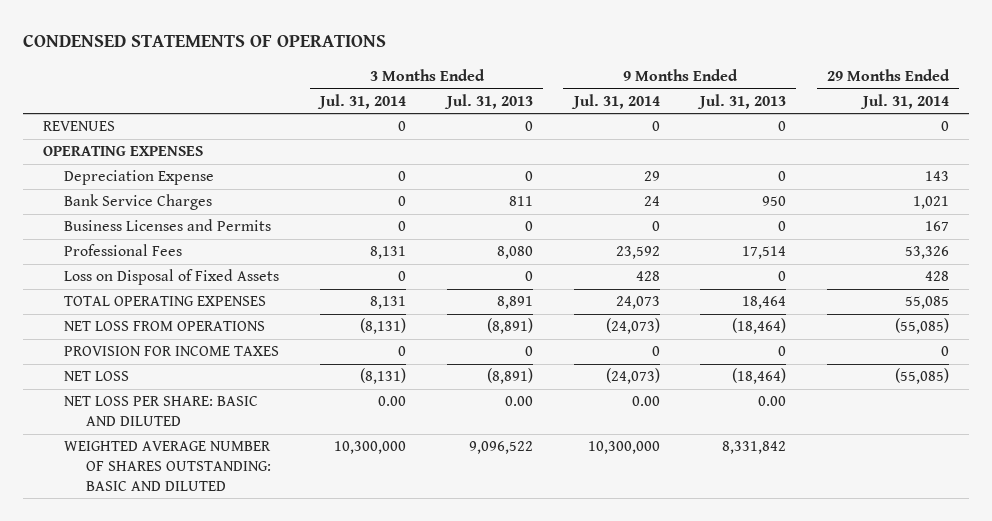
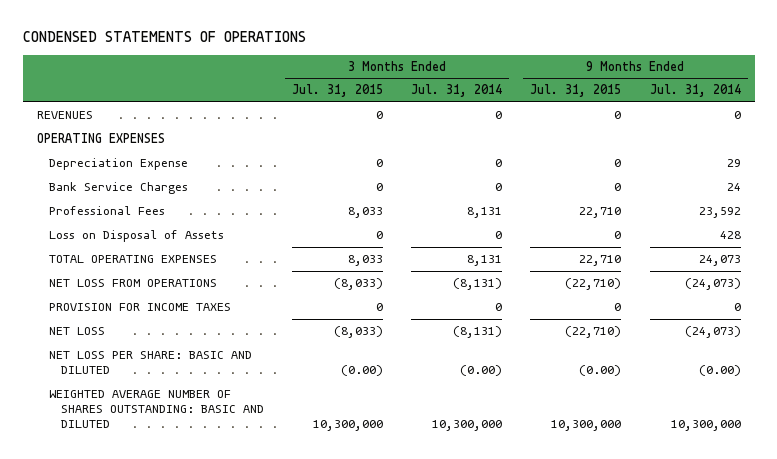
- | 3 Months Ended Jul. 31, 2014 | 3 Months Ended Jul. 31, 2013 | 9 Months Ended Jul. 31, 2014 | 9 Months Ended Jul. 31, 2013 | 29 Months Ended Jul. 31, 2014
+ | 3 Months Ended Jul. 31, 2015 | 3 Months Ended Jul. 31, 2014 | 9 Months Ended Jul. 31, 2015 | 9 Months Ended Jul. 31, 2014
- Business Licenses and Permits | 0 | 0 | 0 | 0 | 167
- Loss on Disposal of Fixed Assets | 0 | 0 | 428 | 0 | 428
+ Loss on Disposal of Assets | 0 | 0 | 0 | 428
- NET LOSS PER SHARE: BASIC AND DILUTED | 0.00 | 0.00 | 0.00 | 0.00 |
+ NET LOSS PER SHARE: BASIC AND DILUTED | (0.00) | (0.00) | (0.00) | (0.00)

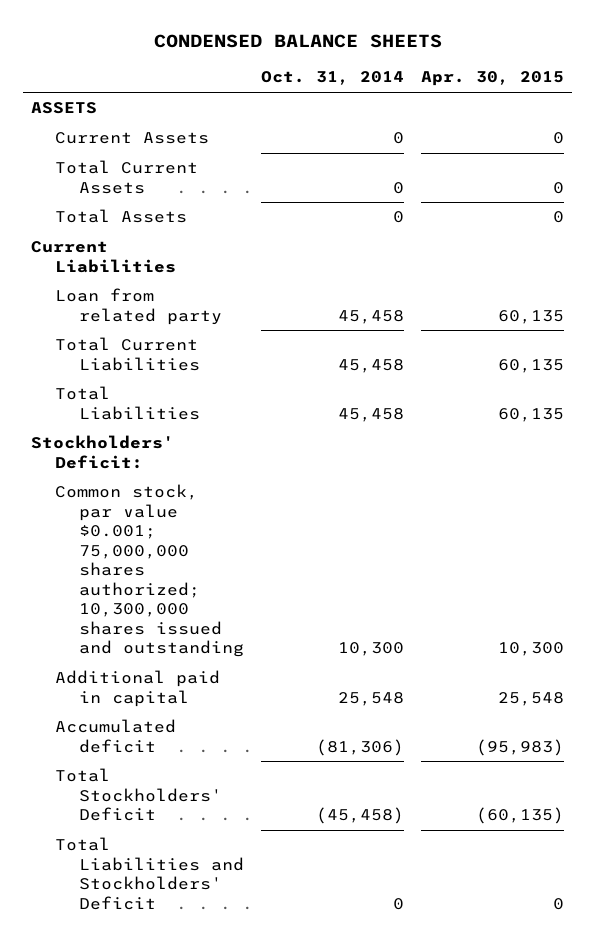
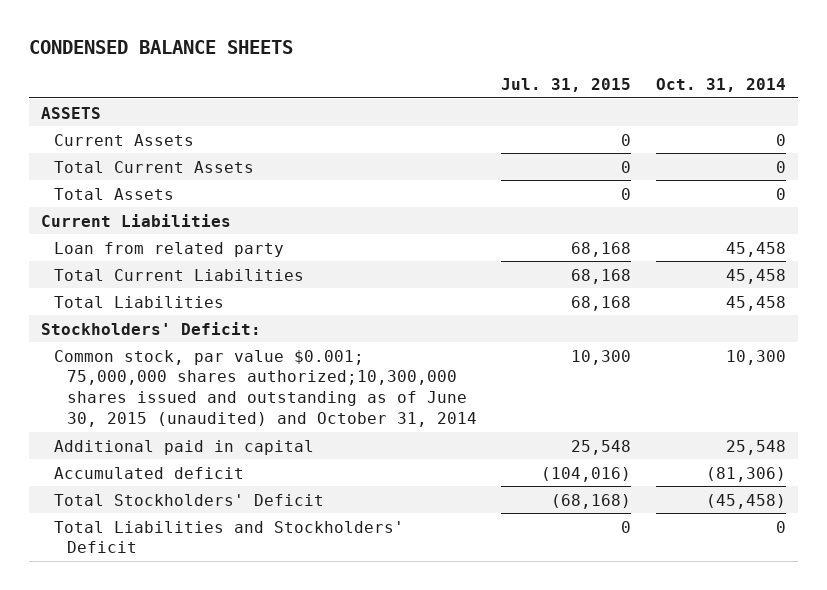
- | Oct. 31, 2014 | Apr. 30, 2015
+ | Jul. 31, 2015 | Oct. 31, 2014
- Common stock, par value $0.001; 75,000,000 shares authorized; 10,300,000 shares issued and outstanding | 10,300 | 10,300
+ Common stock, par value $0.001; 75,000,000 shares authorized;10,300,000 shares issued and outstanding as of June 30, 2015 (unaudited) and October 31, 2014 | 10,300 | 10,300

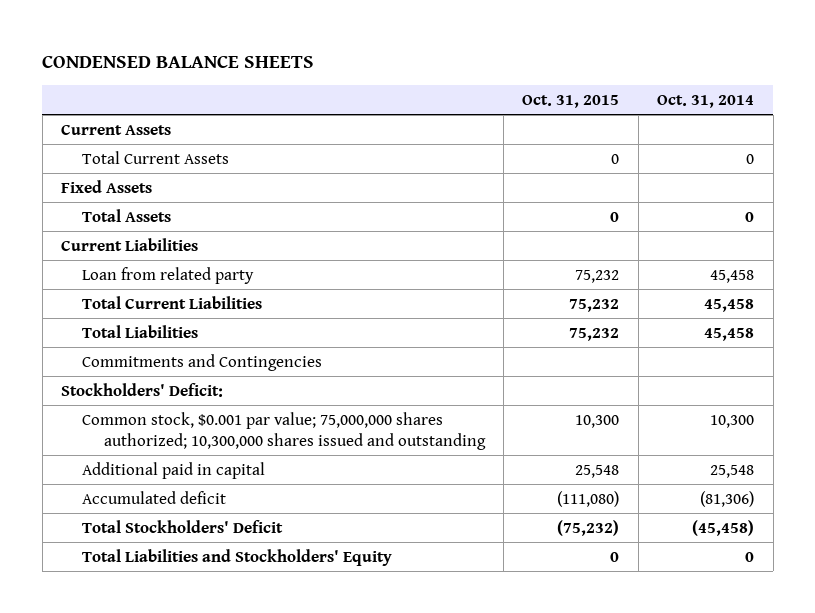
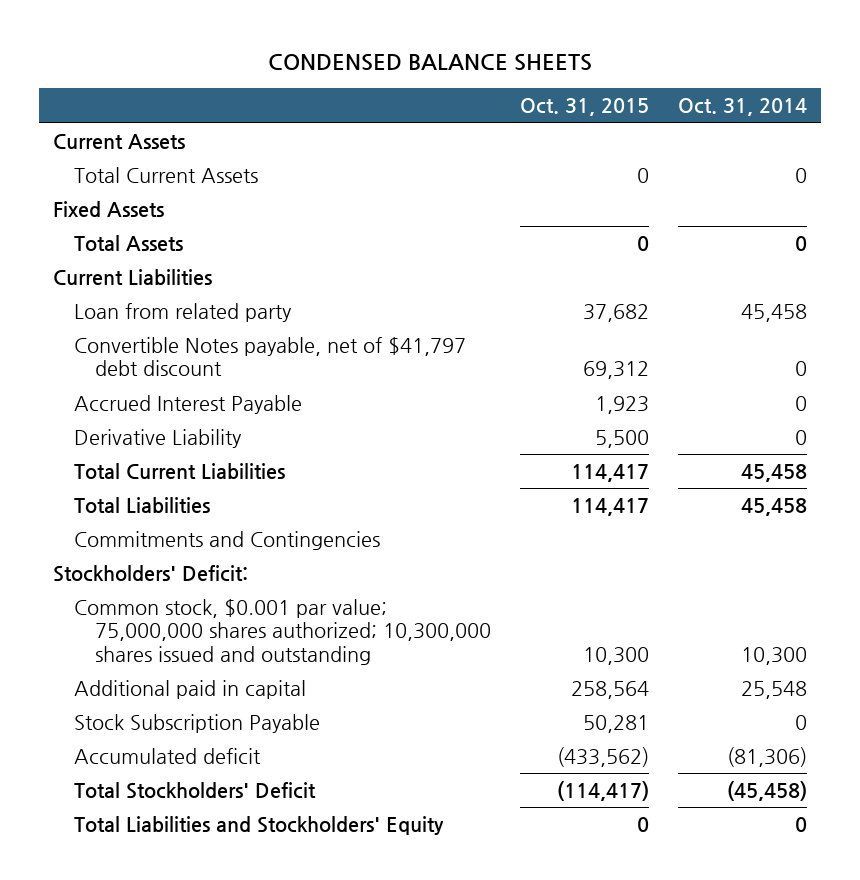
- Loan from related party | 75,232 | 45,458
- Total Current Liabilities | 75,232 | 45,458
- Total Liabilities | 75,232 | 45,458
+ Loan from related party | 37,682 | 45,458
+ Convertible Notes payable, net of $41,797 debt discount | 69,312 | 0
+ Accrued Interest Payable | 1,923 | 0
+ Derivative Liability | 5,500 | 0
+ Total Current Liabilities | 114,417 | 45,458
+ Total Liabilities | 114,417 | 45,458
- Additional paid in capital | 25,548 | 25,548
- Accumulated deficit | (111,080) | (81,306)
- Total Stockholders' Deficit | (75,232) | (45,458)
+ Additional paid in capital | 258,564 | 25,548
+ Stock Subscription Payable | 50,281 | 0
+ Accumulated deficit | (433,562) | (81,306)
+ Total Stockholders' Deficit | (114,417) | (45,458)

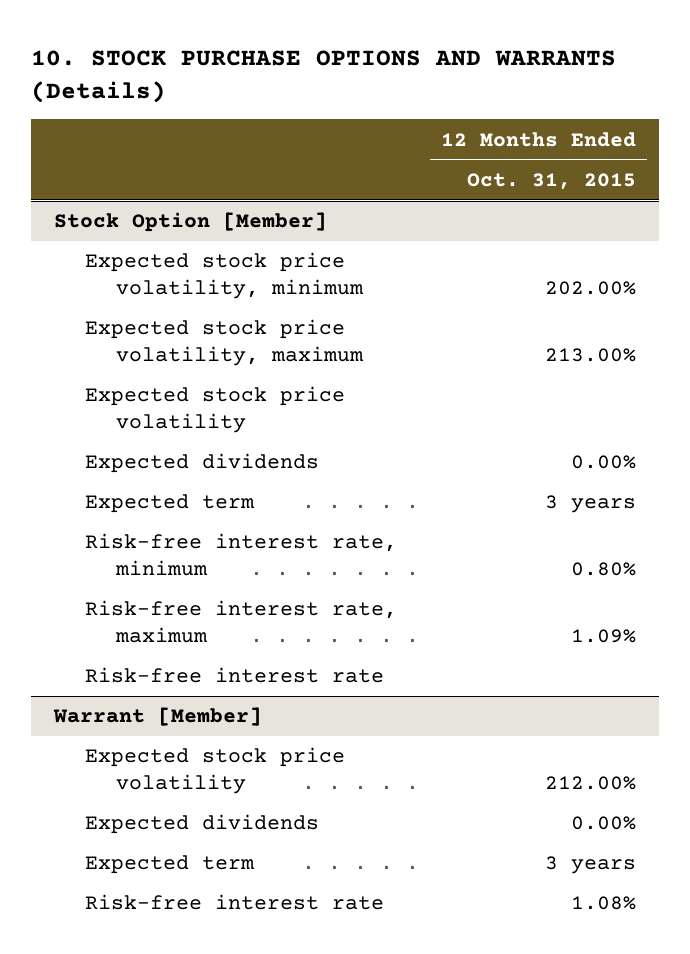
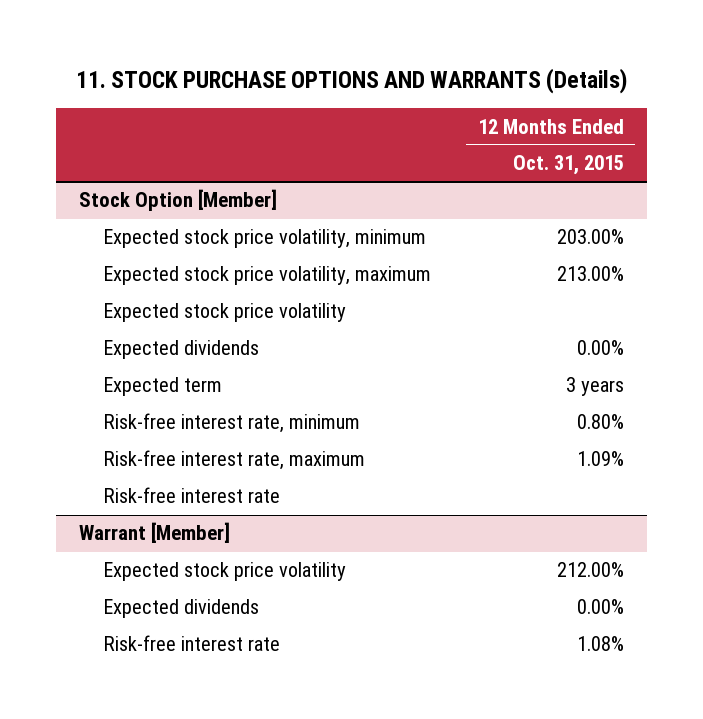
- 10. STOCK PURCHASE OPTIONS AND WARRANTS (Details)
+ 11. STOCK PURCHASE OPTIONS AND WARRANTS (Details)
@ Stock Option [Member]
- Expected stock price volatility, minimum | 202.00%
+ Expected stock price volatility, minimum | 203.00%
@ Warrant [Member]
- Expected term | 3 years

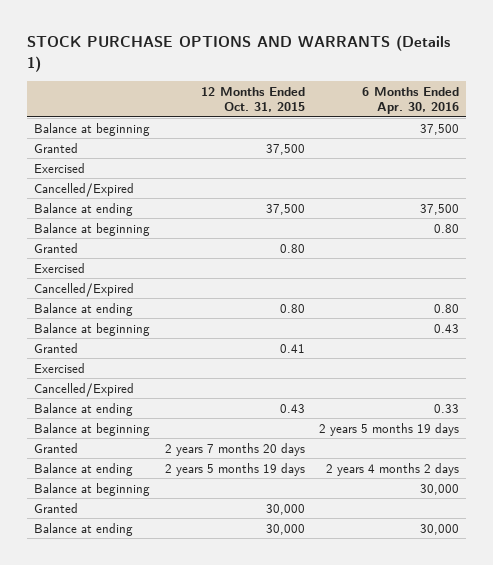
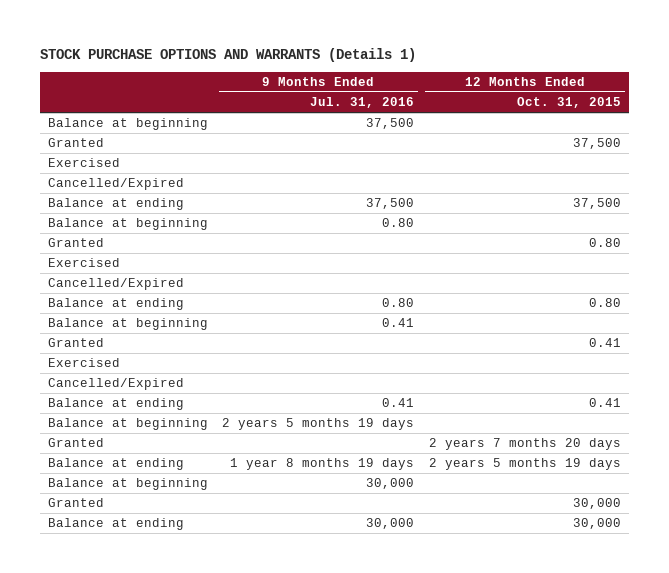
- | 12 Months Ended Oct. 31, 2015 | 6 Months Ended Apr. 30, 2016
+ | 9 Months Ended Jul. 31, 2016 | 12 Months Ended Oct. 31, 2015
- Balance at ending | 0.43 | 0.33
+ Balance at ending | 0.41 | 0.41

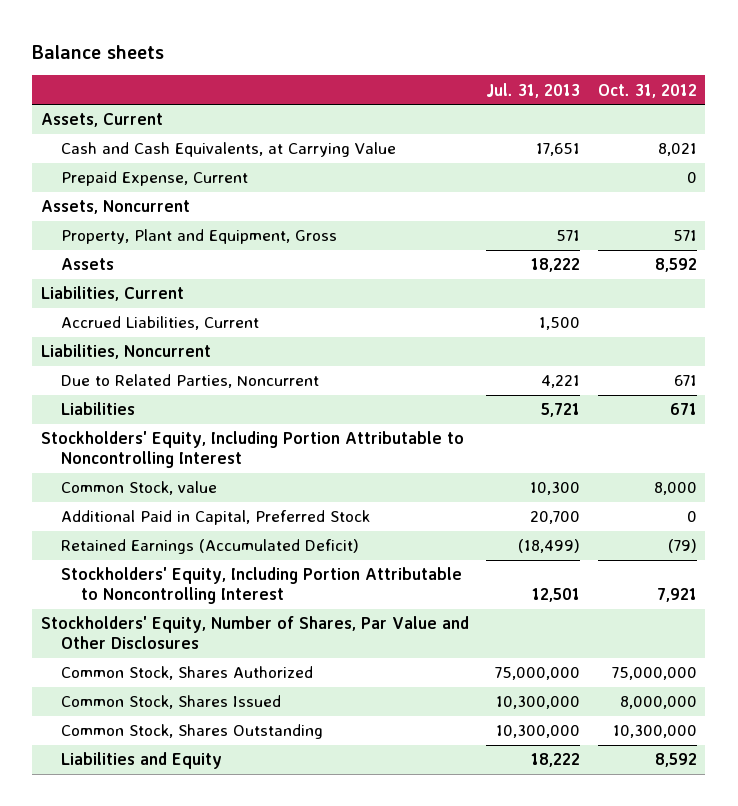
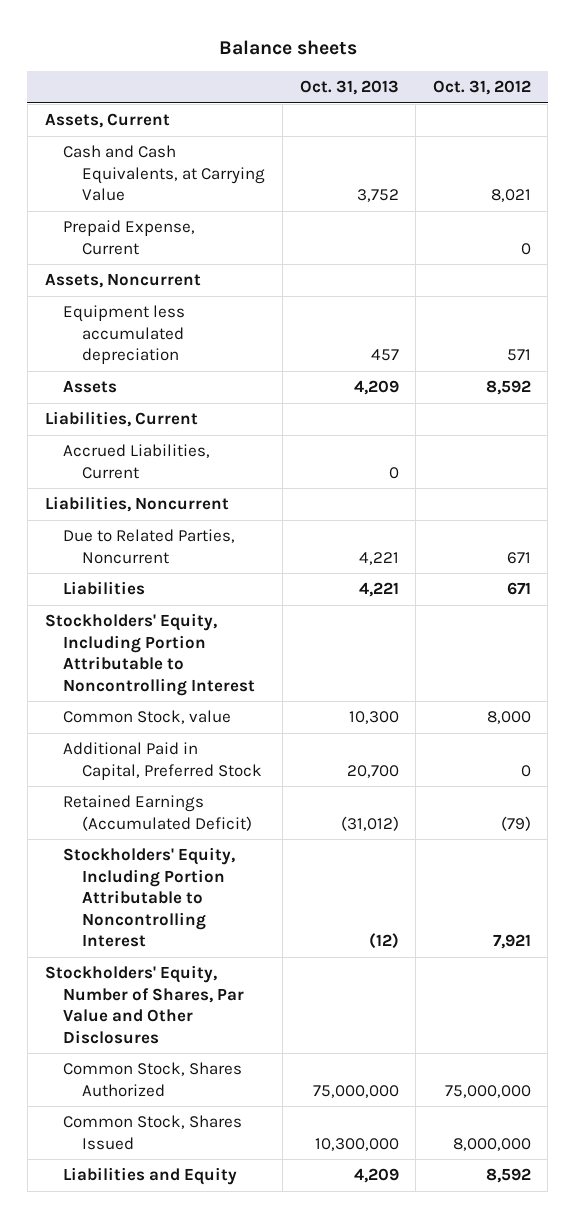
- | Jul. 31, 2013 | Oct. 31, 2012
+ | Oct. 31, 2013 | Oct. 31, 2012
- Property, Plant and Equipment, Gross | 571 | 571
+ Equipment less accumulated depreciation | 457 | 571
- Common Stock, Shares Outstanding | 10,300,000 | 10,300,000

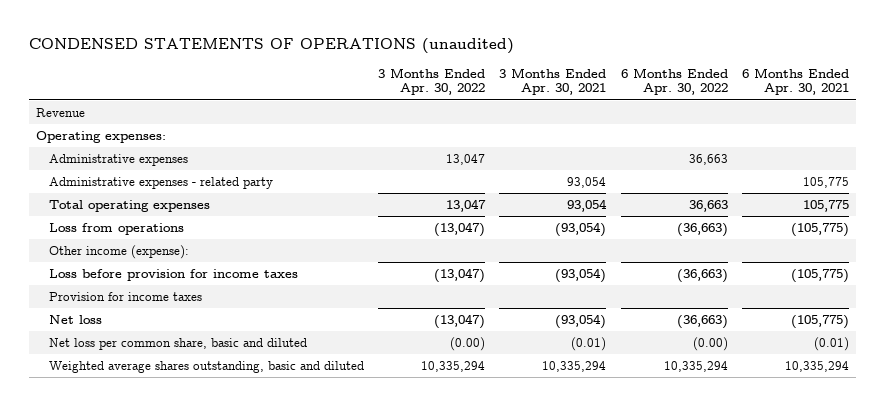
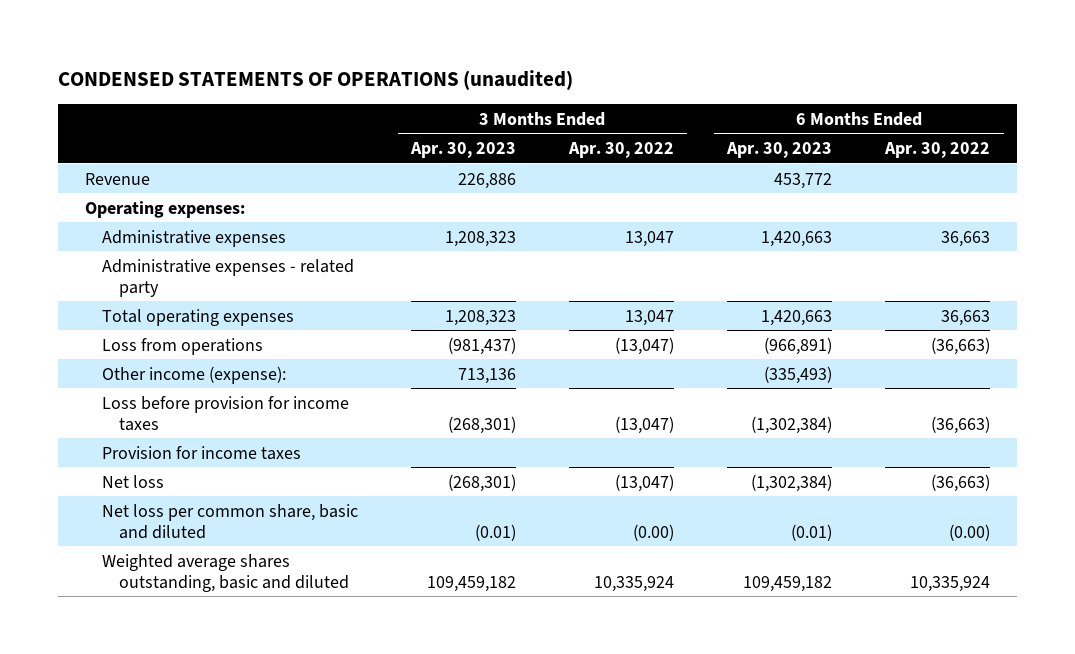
- | 3 Months Ended Apr. 30, 2022 | 3 Months Ended Apr. 30, 2021 | 6 Months Ended Apr. 30, 2022 | 6 Months Ended Apr. 30, 2021
+ | 3 Months Ended Apr. 30, 2023 | 3 Months Ended Apr. 30, 2022 | 6 Months Ended Apr. 30, 2023 | 6 Months Ended Apr. 30, 2022
- Weighted average shares outstanding, basic and diluted | 10,335,294 | 10,335,294 | 10,335,294 | 10,335,294
+ Weighted average shares outstanding, basic and diluted | 109,459,182 | 10,335,924 | 109,459,182 | 10,335,924

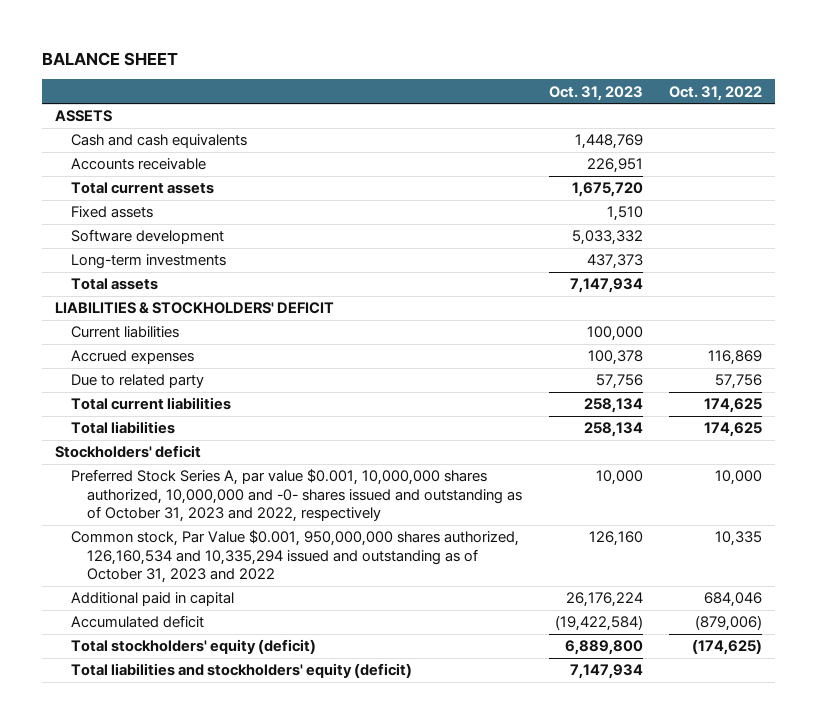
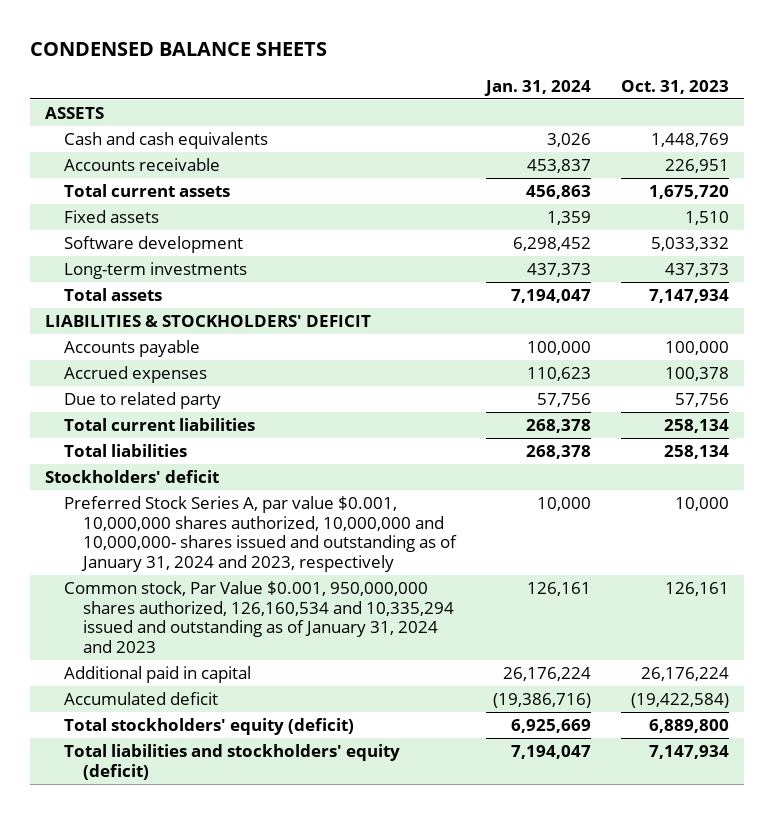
- BALANCE SHEET
+ CONDENSED BALANCE SHEETS
- | Oct. 31, 2023 | Oct. 31, 2022
+ | Jan. 31, 2024 | Oct. 31, 2023
- Current liabilities | 100,000 |
+ Accounts payable | 100,000 | 100,000
- Preferred Stock Series A, par value $0.001, 10,000,000 shares authorized, 10,000,000 and -0- shares issued and outstanding as of October 31, 2023 and 2022, respectively | 10,000 | 10,000
- Common stock, Par Value $0.001, 950,000,000 shares authorized, 126,160,534 and 10,335,294 issued and outstanding as of October 31, 2023 and 2022 | 126,160 | 10,335
+ Preferred Stock Series A, par value $0.001, 10,000,000 shares authorized, 10,000,000 and 10,000,000- shares issued and outstanding as of January 31, 2024 and 2023, respectively | 10,000 | 10,000
+ Common stock, Par Value $0.001, 950,000,000 shares authorized, 126,160,534 and 10,335,294 issued and outstanding as of January 31, 2024 and 2023 | 126,161 | 126,161

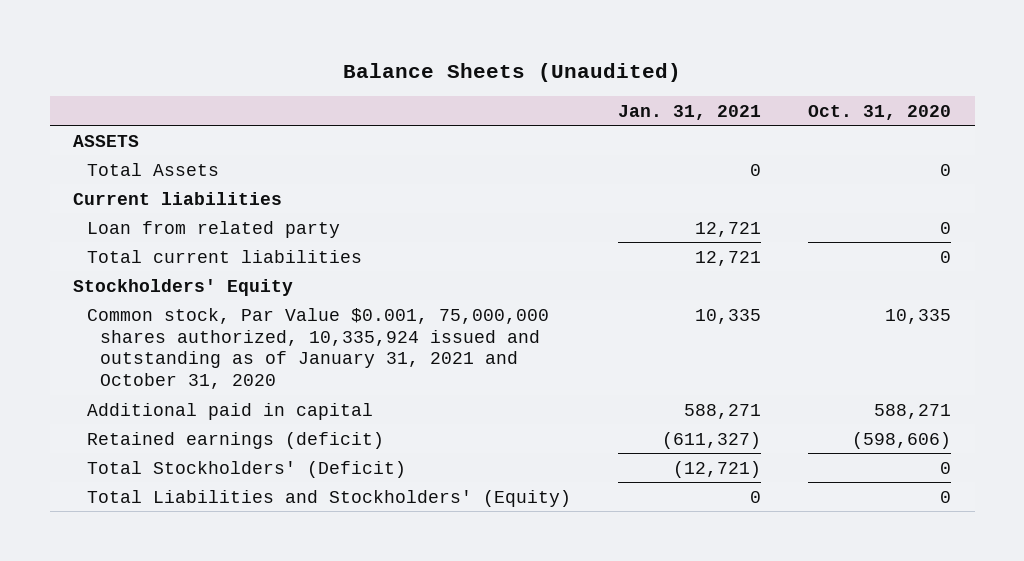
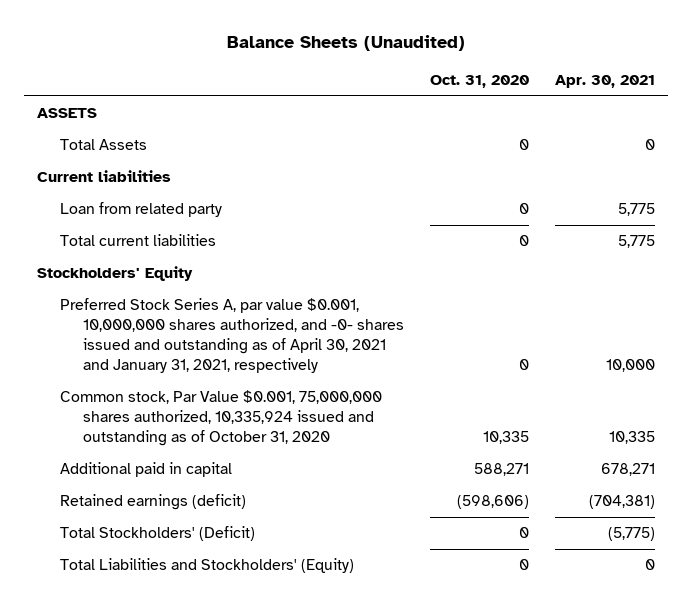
- | Jan. 31, 2021 | Oct. 31, 2020
+ | Oct. 31, 2020 | Apr. 30, 2021
- Common stock, Par Value $0.001, 75,000,000 shares authorized, 10,335,924 issued and outstanding as of January 31, 2021 and October 31, 2020 | 10,335 | 10,335
+ Preferred Stock Series A, par value $0.001, 10,000,000 shares authorized, and -0- shares issued and outstanding as of April 30, 2021 and January 31, 2021, respectively | 0 | 10,000
+ Common stock, Par Value $0.001, 75,000,000 shares authorized, 10,335,924 issued and outstanding as of October 31, 2020 | 10,335 | 10,335

